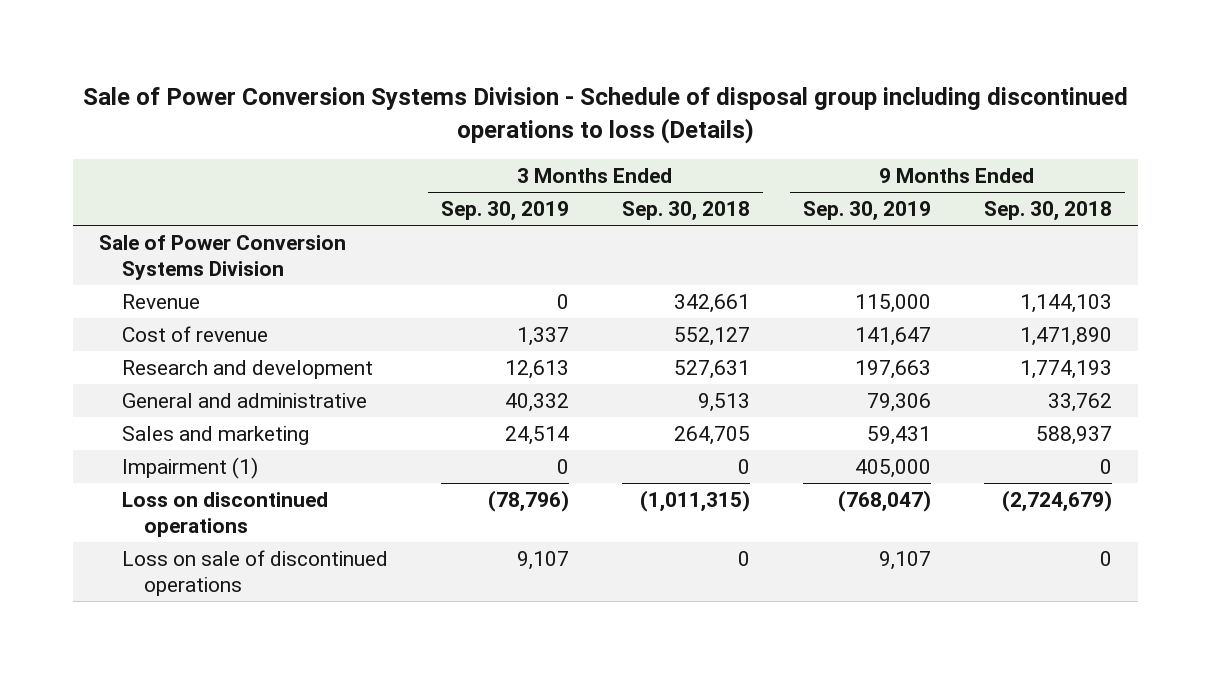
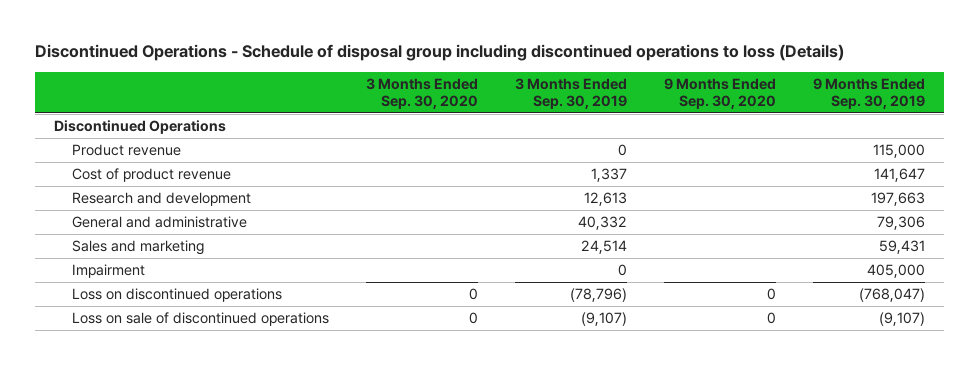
- Sale of Power Conversion Systems Division - Schedule of disposal group including discontinued operations to loss (Details)
+ Discontinued Operations - Schedule of disposal group including discontinued operations to loss (Details)
- | 3 Months Ended Sep. 30, 2019 | 3 Months Ended Sep. 30, 2018 | 9 Months Ended Sep. 30, 2019 | 9 Months Ended Sep. 30, 2018
+ | 3 Months Ended Sep. 30, 2020 | 3 Months Ended Sep. 30, 2019 | 9 Months Ended Sep. 30, 2020 | 9 Months Ended Sep. 30, 2019
- Sale of Power Conversion Systems Division
- Revenue | 0 | 342,661 | 115,000 | 1,144,103
- Cost of revenue | 1,337 | 552,127 | 141,647 | 1,471,890
+ Discontinued Operations
+ Product revenue | | 0 | | 115,000
+ Cost of product revenue | | 1,337 | | 141,647
- Impairment (1) | 0 | 0 | 405,000 | 0
+ Impairment | | 0 | | 405,000
- Loss on sale of discontinued operations | 9,107 | 0 | 9,107 | 0
+ Loss on sale of discontinued operations | 0 | (9,107) | 0 | (9,107)

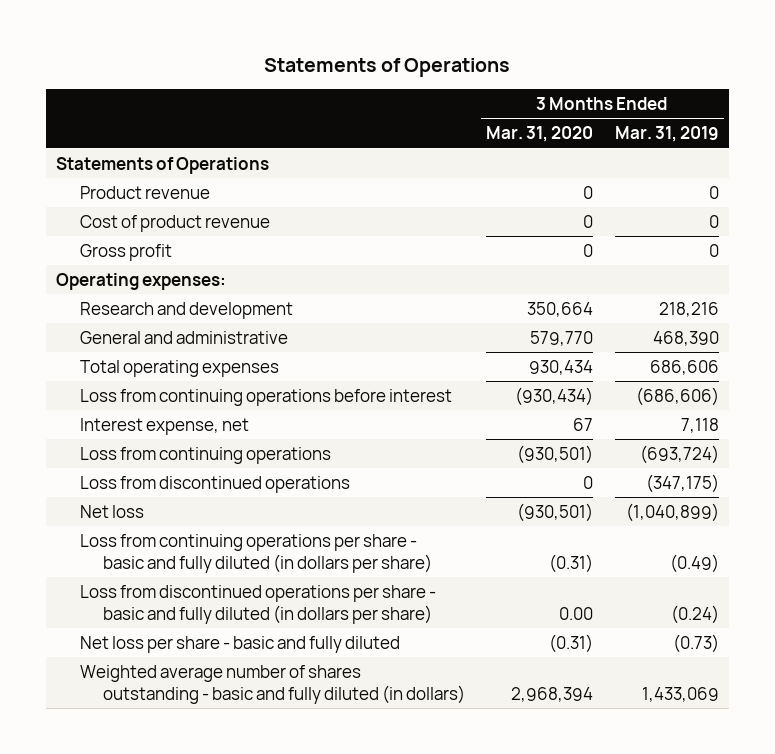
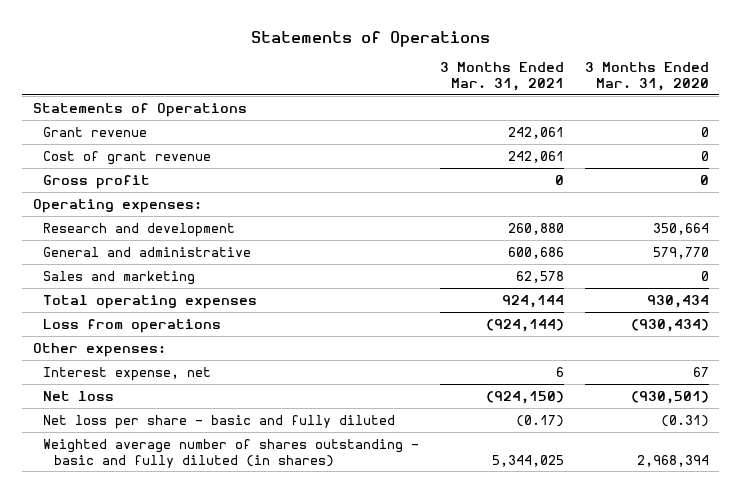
- | 3 Months Ended Mar. 31, 2020 | 3 Months Ended Mar. 31, 2019
+ | 3 Months Ended Mar. 31, 2021 | 3 Months Ended Mar. 31, 2020
- Product revenue | 0 | 0
- Cost of product revenue | 0 | 0
+ Grant revenue | 242,061 | 0
+ Cost of grant revenue | 242,061 | 0
+ Sales and marketing | 62,578 | 0
- Loss from continuing operations before interest | (930,434) | (686,606)
+ Loss from operations | (924,144) | (930,434)
+ Other expenses:
- Loss from continuing operations | (930,501) | (693,724)
- Loss from discontinued operations | 0 | (347,175)
- Loss from continuing operations per share - basic and fully diluted (in dollars per share) | (0.31) | (0.49)
- Loss from discontinued operations per share - basic and fully diluted (in dollars per share) | 0.00 | (0.24)
- Weighted average number of shares outstanding - basic and fully diluted (in dollars) | 2,968,394 | 1,433,069
+ Weighted average number of shares outstanding - basic and fully diluted (in shares) | 5,344,025 | 2,968,394

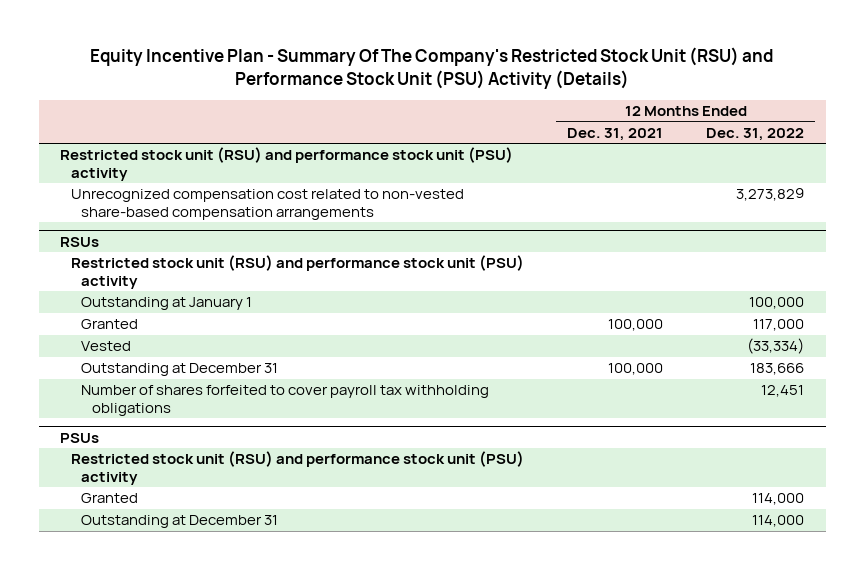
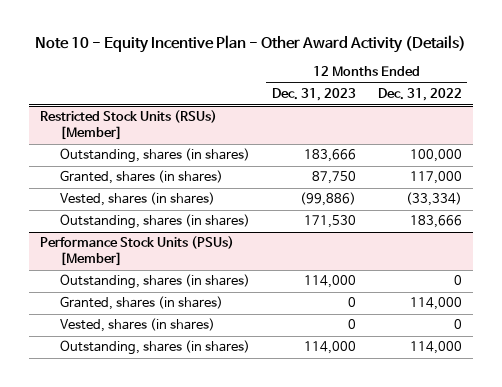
- Equity Incentive Plan - Summary Of The Company's Restricted Stock Unit (RSU) and Performance Stock Unit (PSU) Activity (Details)
+ Note 10 - Equity Incentive Plan - Other Award Activity (Details)
- | 12 Months Ended Dec. 31, 2021 | 12 Months Ended Dec. 31, 2022
+ | 12 Months Ended Dec. 31, 2023 | 12 Months Ended Dec. 31, 2022
- Restricted stock unit (RSU) and performance stock unit (PSU) activity
- Unrecognized compensation cost related to non-vested share-based compensation arrangements | | 3,273,829
- RSUs
- Restricted stock unit (RSU) and performance stock unit (PSU) activity
- Outstanding at January 1 | | 100,000
- Granted | 100,000 | 117,000
- Vested | | (33,334)
- Outstanding at December 31 | 100,000 | 183,666
- Number of shares forfeited to cover payroll tax withholding obligations | | 12,451
- PSUs
- Restricted stock unit (RSU) and performance stock unit (PSU) activity
- Granted | | 114,000
- Outstanding at December 31 | | 114,000
+ Restricted Stock Units (RSUs) [Member]
+ Outstanding, shares (in shares) | 183,666 | 100,000
+ Granted, shares (in shares) | 87,750 | 117,000
+ Vested, shares (in shares) | (99,886) | (33,334)
+ Outstanding, shares (in shares) | 171,530 | 183,666
+ Performance Stock Units (PSUs) [Member]
+ Outstanding, shares (in shares) | 114,000 | 0
+ Granted, shares (in shares) | 0 | 114,000
+ Vested, shares (in shares) | 0 | 0
+ Outstanding, shares (in shares) | 114,000 | 114,000

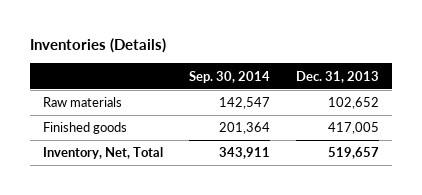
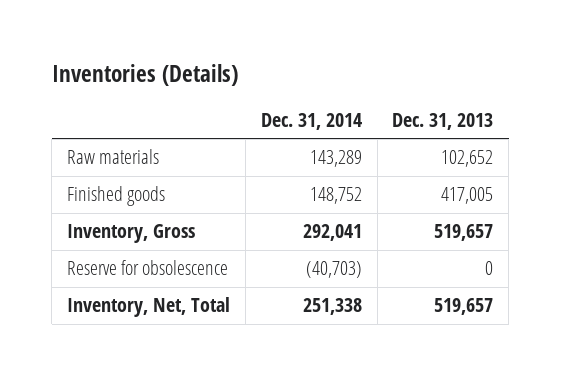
- | Sep. 30, 2014 | Dec. 31, 2013
+ | Dec. 31, 2014 | Dec. 31, 2013
+ Inventory, Gross | 292,041 | 519,657
+ Reserve for obsolescence | (40,703) | 0

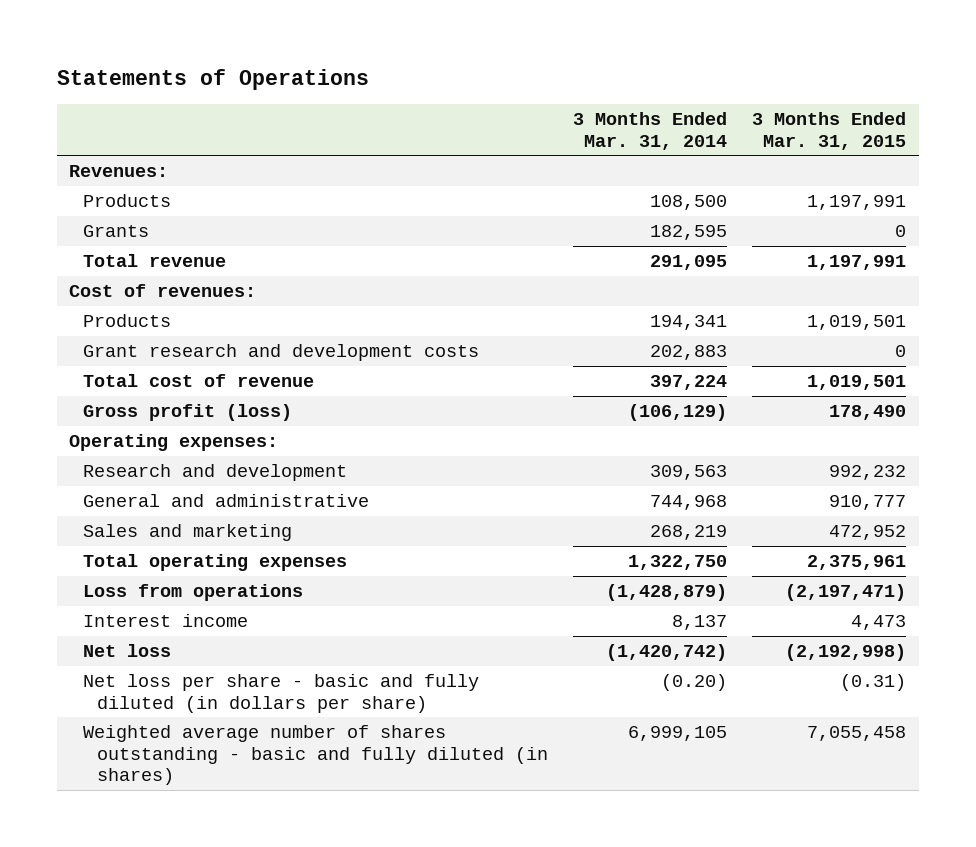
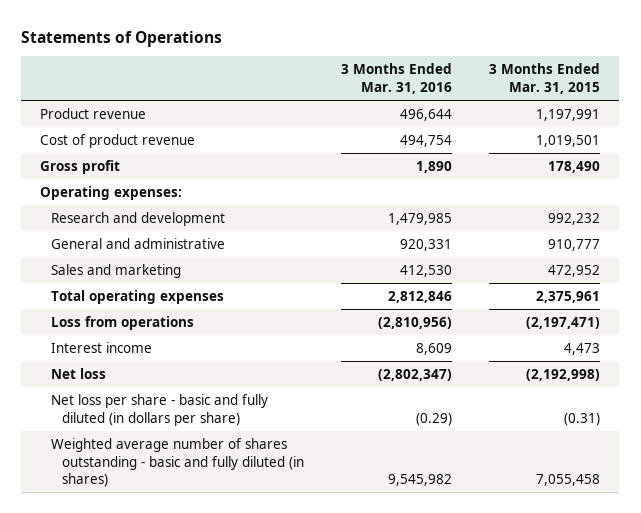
- | 3 Months Ended Mar. 31, 2014 | 3 Months Ended Mar. 31, 2015
+ | 3 Months Ended Mar. 31, 2016 | 3 Months Ended Mar. 31, 2015
- Revenues:
- Products | 108,500 | 1,197,991
- Grants | 182,595 | 0
- Total revenue | 291,095 | 1,197,991
- Cost of revenues:
- Products | 194,341 | 1,019,501
- Grant research and development costs | 202,883 | 0
- Total cost of revenue | 397,224 | 1,019,501
- Gross profit (loss) | (106,129) | 178,490
+ Product revenue | 496,644 | 1,197,991
+ Cost of product revenue | 494,754 | 1,019,501
+ Gross profit | 1,890 | 178,490

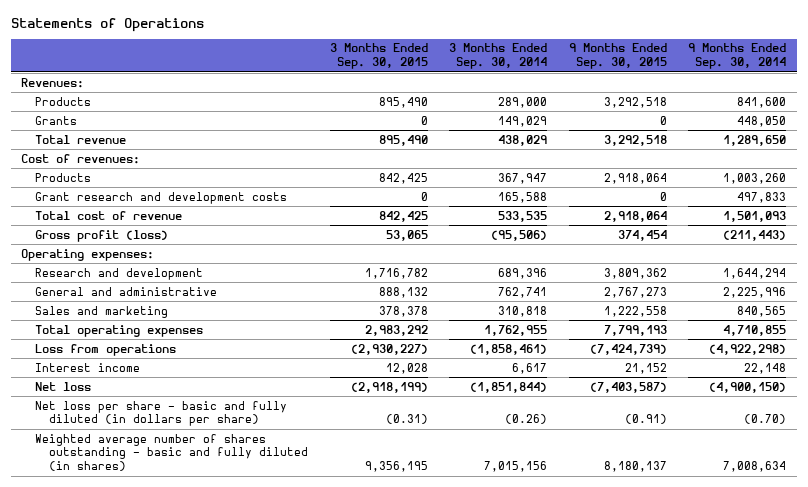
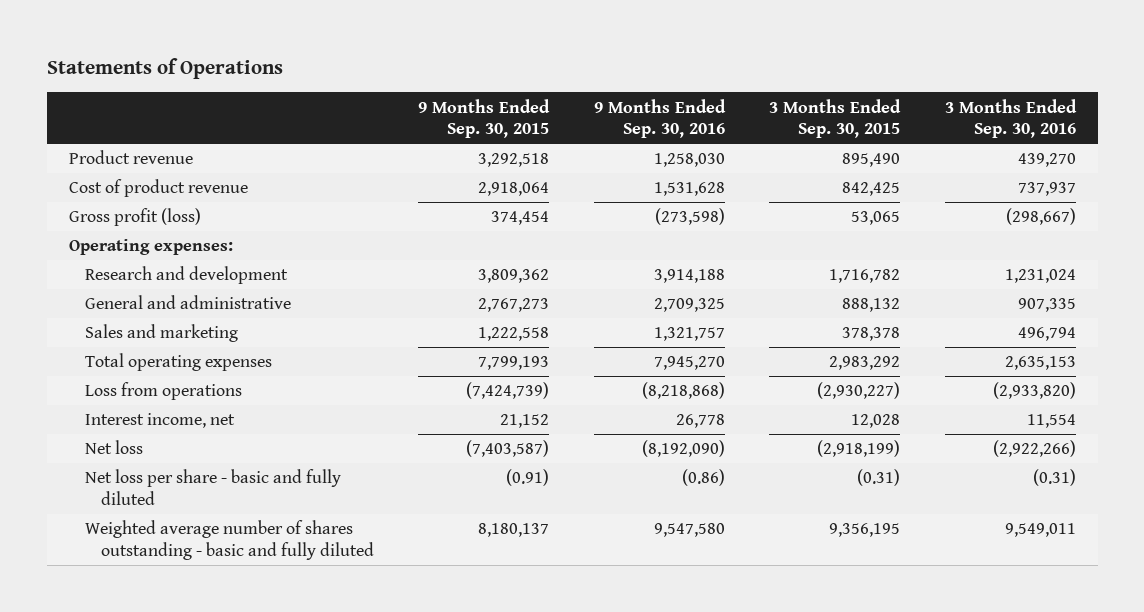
- | 3 Months Ended Sep. 30, 2015 | 3 Months Ended Sep. 30, 2014 | 9 Months Ended Sep. 30, 2015 | 9 Months Ended Sep. 30, 2014
+ | 9 Months Ended Sep. 30, 2015 | 9 Months Ended Sep. 30, 2016 | 3 Months Ended Sep. 30, 2015 | 3 Months Ended Sep. 30, 2016
- Revenues:
- Products | 895,490 | 289,000 | 3,292,518 | 841,600
- Grants | 0 | 149,029 | 0 | 448,050
- Total revenue | 895,490 | 438,029 | 3,292,518 | 1,289,650
- Cost of revenues:
- Products | 842,425 | 367,947 | 2,918,064 | 1,003,260
- Grant research and development costs | 0 | 165,588 | 0 | 497,833
- Total cost of revenue | 842,425 | 533,535 | 2,918,064 | 1,501,093
+ Product revenue | 3,292,518 | 1,258,030 | 895,490 | 439,270
+ Cost of product revenue | 2,918,064 | 1,531,628 | 842,425 | 737,937
- Interest income | 12,028 | 6,617 | 21,152 | 22,148
+ Interest income, net | 21,152 | 26,778 | 12,028 | 11,554
- Net loss per share - basic and fully diluted (in dollars per share) | (0.31) | (0.26) | (0.91) | (0.70)
- Weighted average number of shares outstanding - basic and fully diluted (in shares) | 9,356,195 | 7,015,156 | 8,180,137 | 7,008,634
+ Net loss per share - basic and fully diluted | (0.91) | (0.86) | (0.31) | (0.31)
+ Weighted average number of shares outstanding - basic and fully diluted | 8,180,137 | 9,547,580 | 9,356,195 | 9,549,011

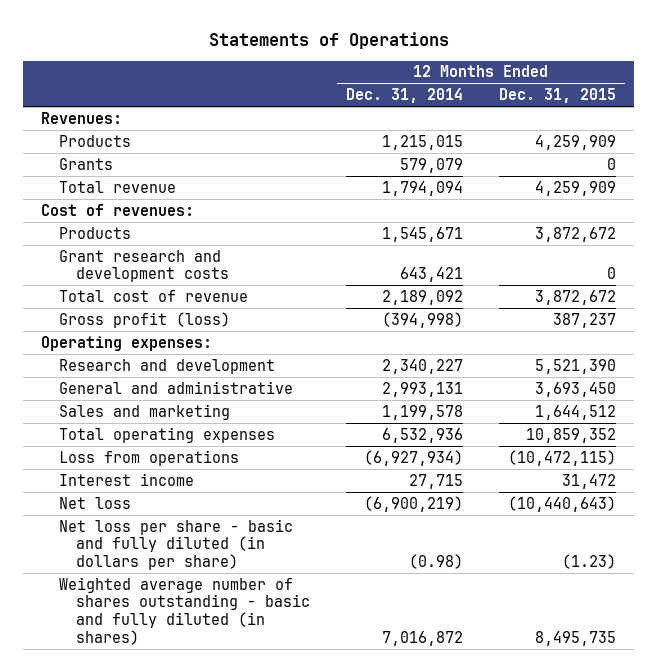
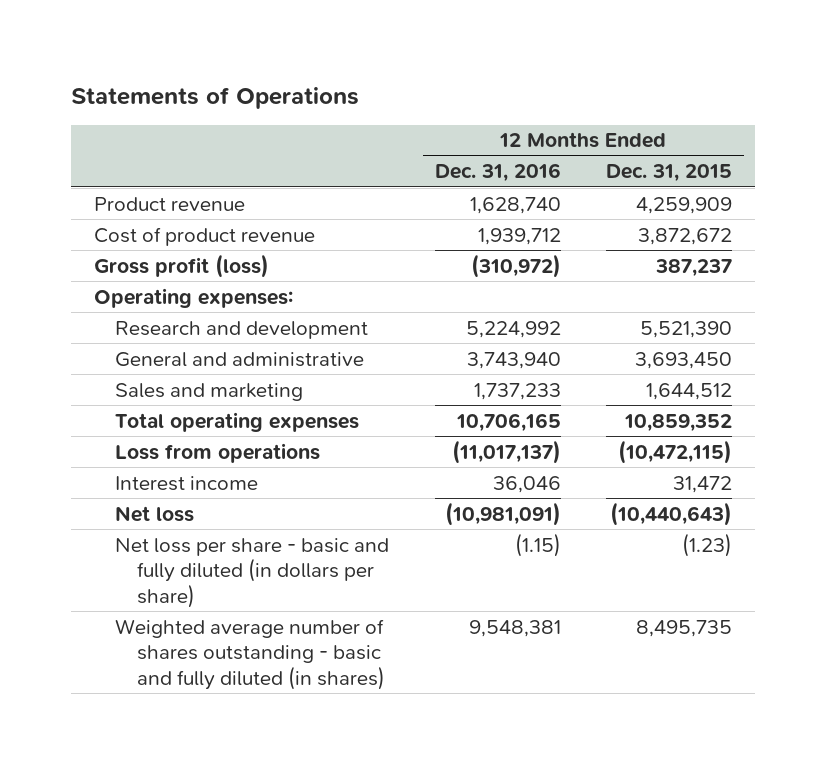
- | 12 Months Ended Dec. 31, 2014 | 12 Months Ended Dec. 31, 2015
+ | 12 Months Ended Dec. 31, 2016 | 12 Months Ended Dec. 31, 2015
- Revenues:
- Products | 1,215,015 | 4,259,909
- Grants | 579,079 | 0
- Total revenue | 1,794,094 | 4,259,909
- Cost of revenues:
- Products | 1,545,671 | 3,872,672
- Grant research and development costs | 643,421 | 0
- Total cost of revenue | 2,189,092 | 3,872,672
+ Product revenue | 1,628,740 | 4,259,909
+ Cost of product revenue | 1,939,712 | 3,872,672

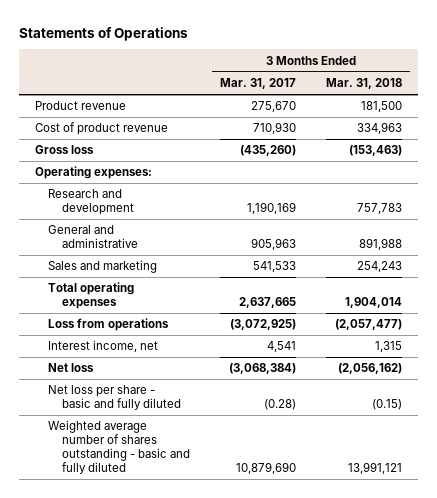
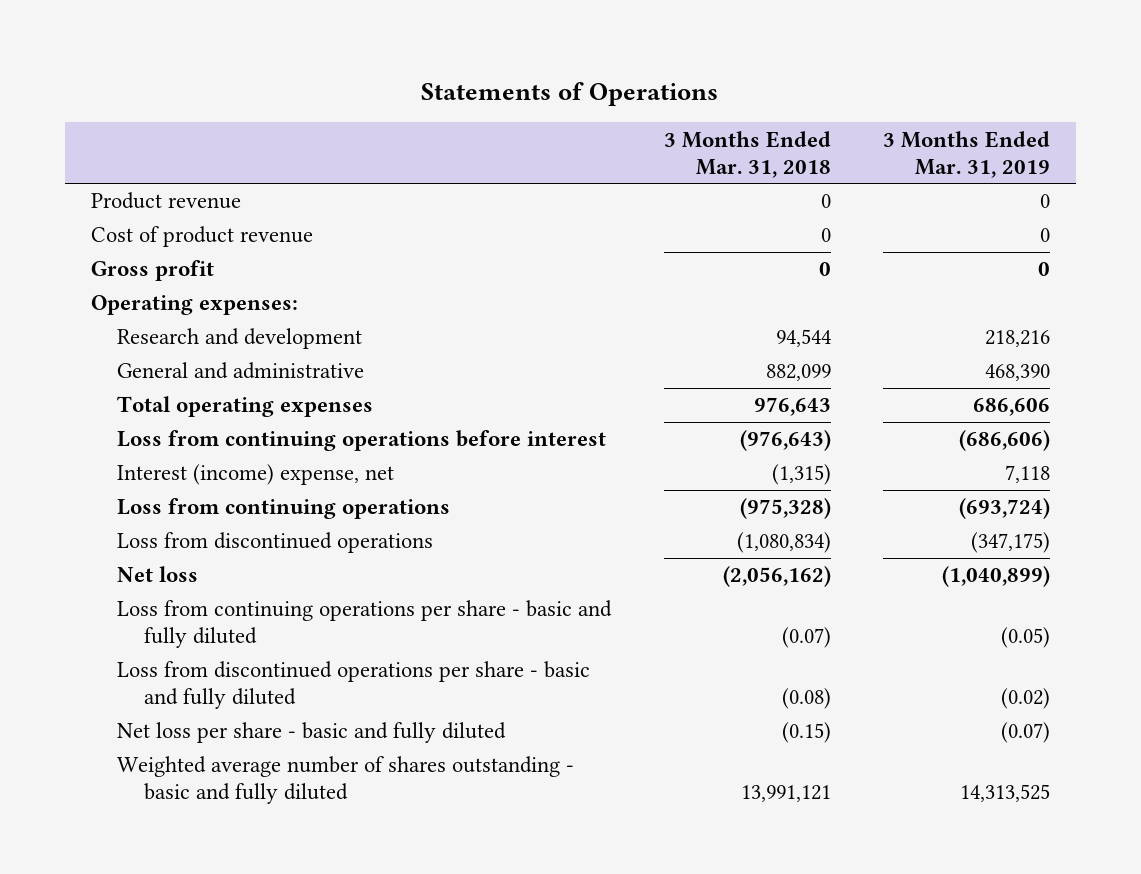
- | 3 Months Ended Mar. 31, 2017 | 3 Months Ended Mar. 31, 2018
+ | 3 Months Ended Mar. 31, 2018 | 3 Months Ended Mar. 31, 2019
- Product revenue | 275,670 | 181,500
- Cost of product revenue | 710,930 | 334,963
- Gross loss | (435,260) | (153,463)
+ Product revenue | 0 | 0
+ Cost of product revenue | 0 | 0
+ Gross profit | 0 | 0
- Research and development | 1,190,169 | 757,783
- General and administrative | 905,963 | 891,988
- Sales and marketing | 541,533 | 254,243
- Total operating expenses | 2,637,665 | 1,904,014
- Loss from operations | (3,072,925) | (2,057,477)
- Interest income, net | 4,541 | 1,315
+ Research and development | 94,544 | 218,216
+ General and administrative | 882,099 | 468,390
+ Total operating expenses | 976,643 | 686,606
+ Loss from continuing operations before interest | (976,643) | (686,606)
+ Interest (income) expense, net | (1,315) | 7,118
+ Loss from continuing operations | (975,328) | (693,724)
+ Loss from discontinued operations | (1,080,834) | (347,175)
+ Loss from continuing operations per share - basic and fully diluted | (0.07) | (0.05)
+ Loss from discontinued operations per share - basic and fully diluted | (0.08) | (0.02)

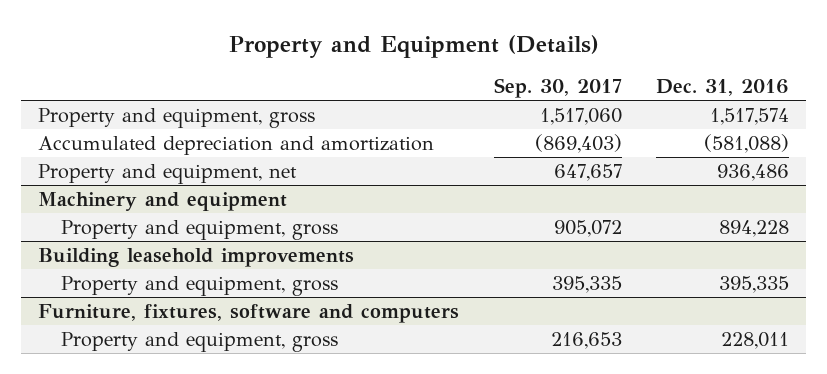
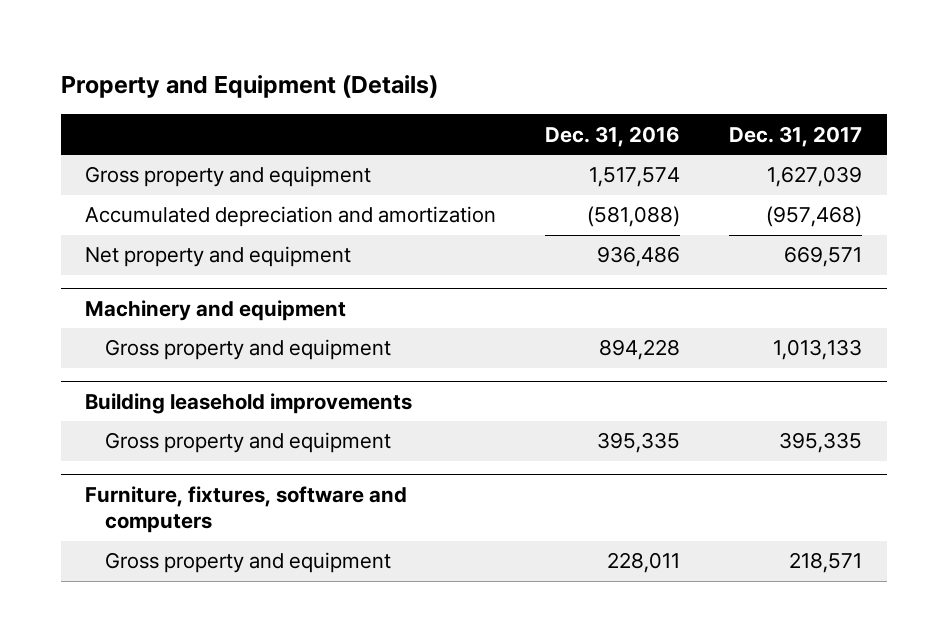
- | Sep. 30, 2017 | Dec. 31, 2016
+ | Dec. 31, 2016 | Dec. 31, 2017
- Property and equipment, gross | 1,517,060 | 1,517,574
+ Gross property and equipment | 1,517,574 | 1,627,039
- Property and equipment, net | 647,657 | 936,486
+ Net property and equipment | 936,486 | 669,571
@ Machinery and equipment
- Property and equipment, gross | 905,072 | 894,228
+ Gross property and equipment | 894,228 | 1,013,133
@ Building leasehold improvements
- Property and equipment, gross | 395,335 | 395,335
+ Gross property and equipment | 395,335 | 395,335
@ Furniture, fixtures, software and computers
- Property and equipment, gross | 216,653 | 228,011
+ Gross property and equipment | 228,011 | 218,571

